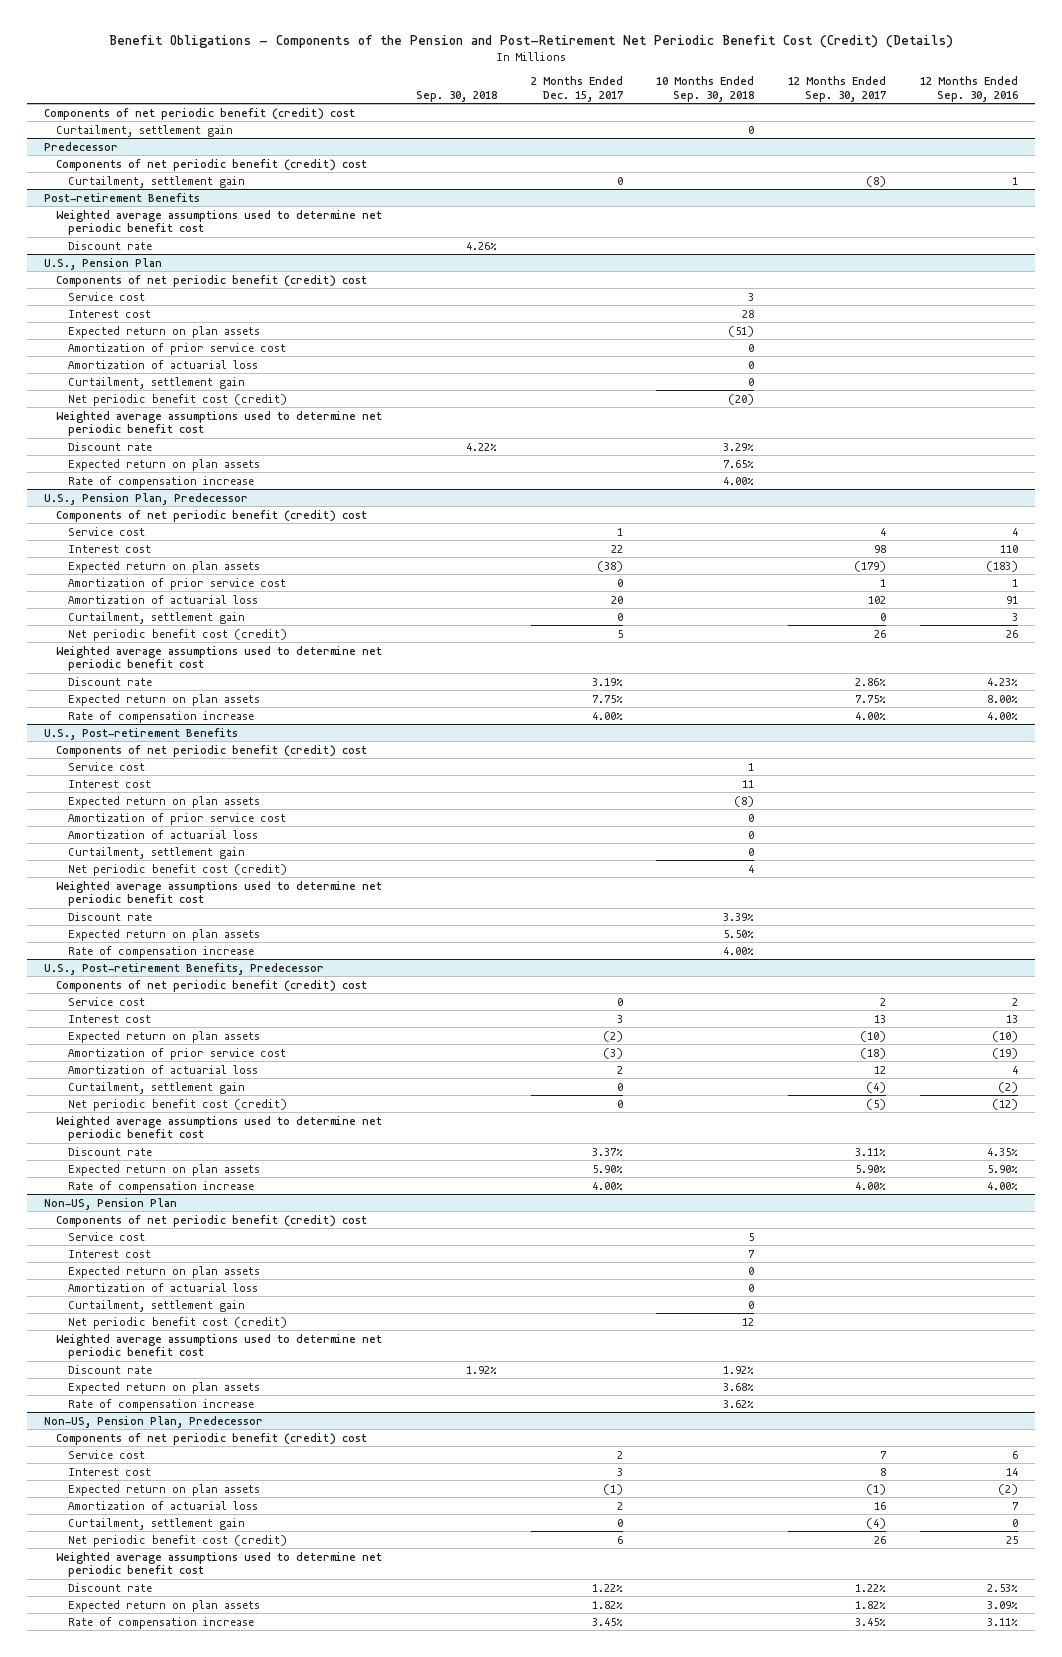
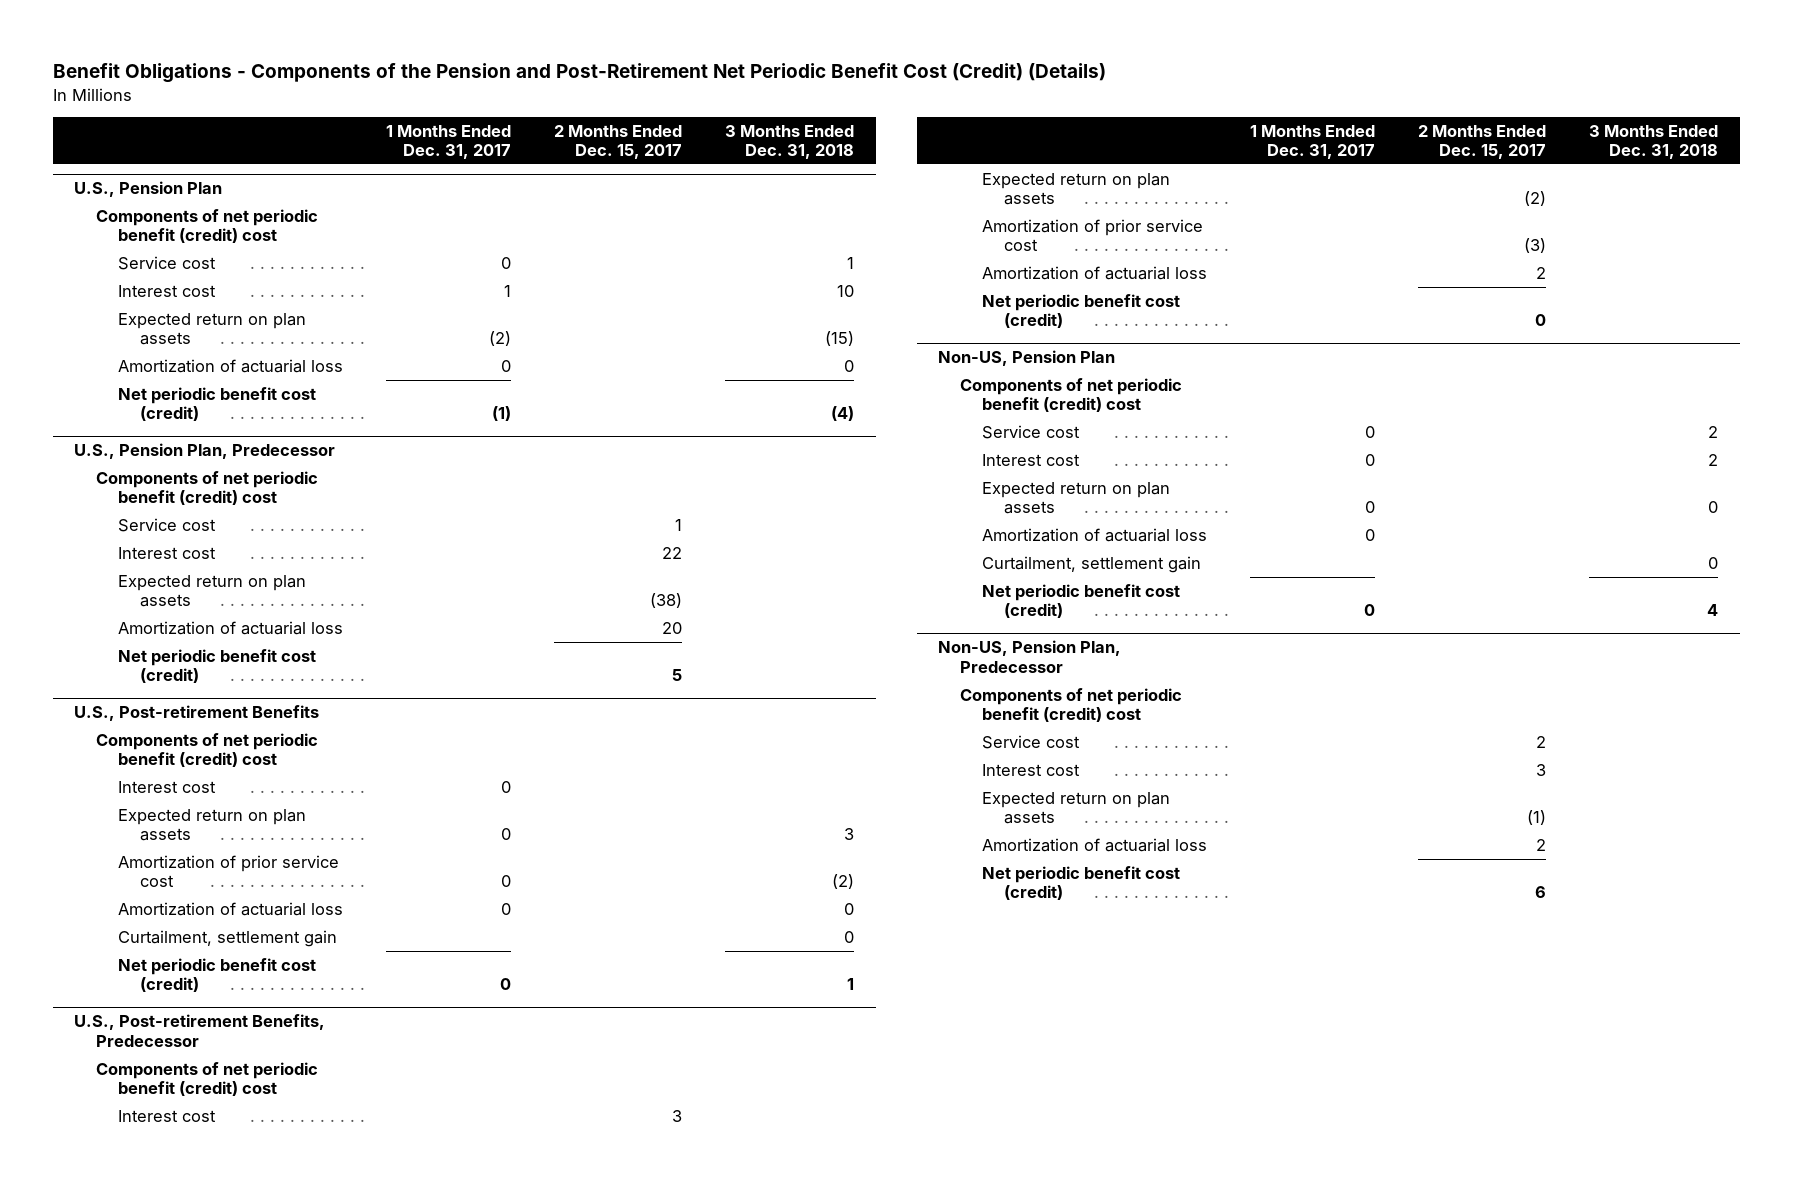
- | Sep. 30, 2018 | 2 Months Ended Dec. 15, 2017 | 10 Months Ended Sep. 30, 2018 | 12 Months Ended Sep. 30, 2017 | 12 Months Ended Sep. 30, 2016
+ | 1 Months Ended Dec. 31, 2017 | 2 Months Ended Dec. 15, 2017 | 3 Months Ended Dec. 31, 2018
- Components of net periodic benefit (credit) cost
- Curtailment, settlement gain | | | 0 | |
- Predecessor
- Components of net periodic benefit (credit) cost
- Curtailment, settlement gain | | 0 | | (8) | 1
- Post-retirement Benefits
- Weighted average assumptions used to determine net periodic benefit cost
- Discount rate | 4.26% | | | |
@ U.S., Pension Plan
- Amortization of prior service cost | | | 0 | |
- Curtailment, settlement gain | | | 0 | |
- Weighted average assumptions used to determine net periodic benefit cost
- Discount rate | 4.22% | | 3.29% | |
- Expected return on plan assets | | | 7.65% | |
- Rate of compensation increase | | | 4.00% | |
@ U.S., Pension Plan, Predecessor
- Amortization of prior service cost | | 0 | | 1 | 1
- Curtailment, settlement gain | | 0 | | 0 | 3
- Weighted average assumptions used to determine net periodic benefit cost
- Discount rate | | 3.19% | | 2.86% | 4.23%
- Expected return on plan assets | | 7.75% | | 7.75% | 8.00%
- Rate of compensation increase | | 4.00% | | 4.00% | 4.00%
@ U.S., Post-retirement Benefits
- Service cost | | | 1 | |
- Weighted average assumptions used to determine net periodic benefit cost
- Discount rate | | | 3.39% | |
- Expected return on plan assets | | | 5.50% | |
- Rate of compensation increase | | | 4.00% | |
@ U.S., Post-retirement Benefits, Predecessor
- Service cost | | 0 | | 2 | 2
- Curtailment, settlement gain | | 0 | | (4) | (2)
- Weighted average assumptions used to determine net periodic benefit cost
- Discount rate | | 3.37% | | 3.11% | 4.35%
- Expected return on plan assets | | 5.90% | | 5.90% | 5.90%
- Rate of compensation increase | | 4.00% | | 4.00% | 4.00%
@ Non-US, Pension Plan
- Weighted average assumptions used to determine net periodic benefit cost
- Discount rate | 1.92% | | 1.92% | |
- Expected return on plan assets | | | 3.68% | |
- Rate of compensation increase | | | 3.62% | |
@ Non-US, Pension Plan, Predecessor
- Curtailment, settlement gain | | 0 | | (4) | 0
- Weighted average assumptions used to determine net periodic benefit cost
- Discount rate | | 1.22% | | 1.22% | 2.53%
- Expected return on plan assets | | 1.82% | | 1.82% | 3.09%
- Rate of compensation increase | | 3.45% | | 3.45% | 3.11%

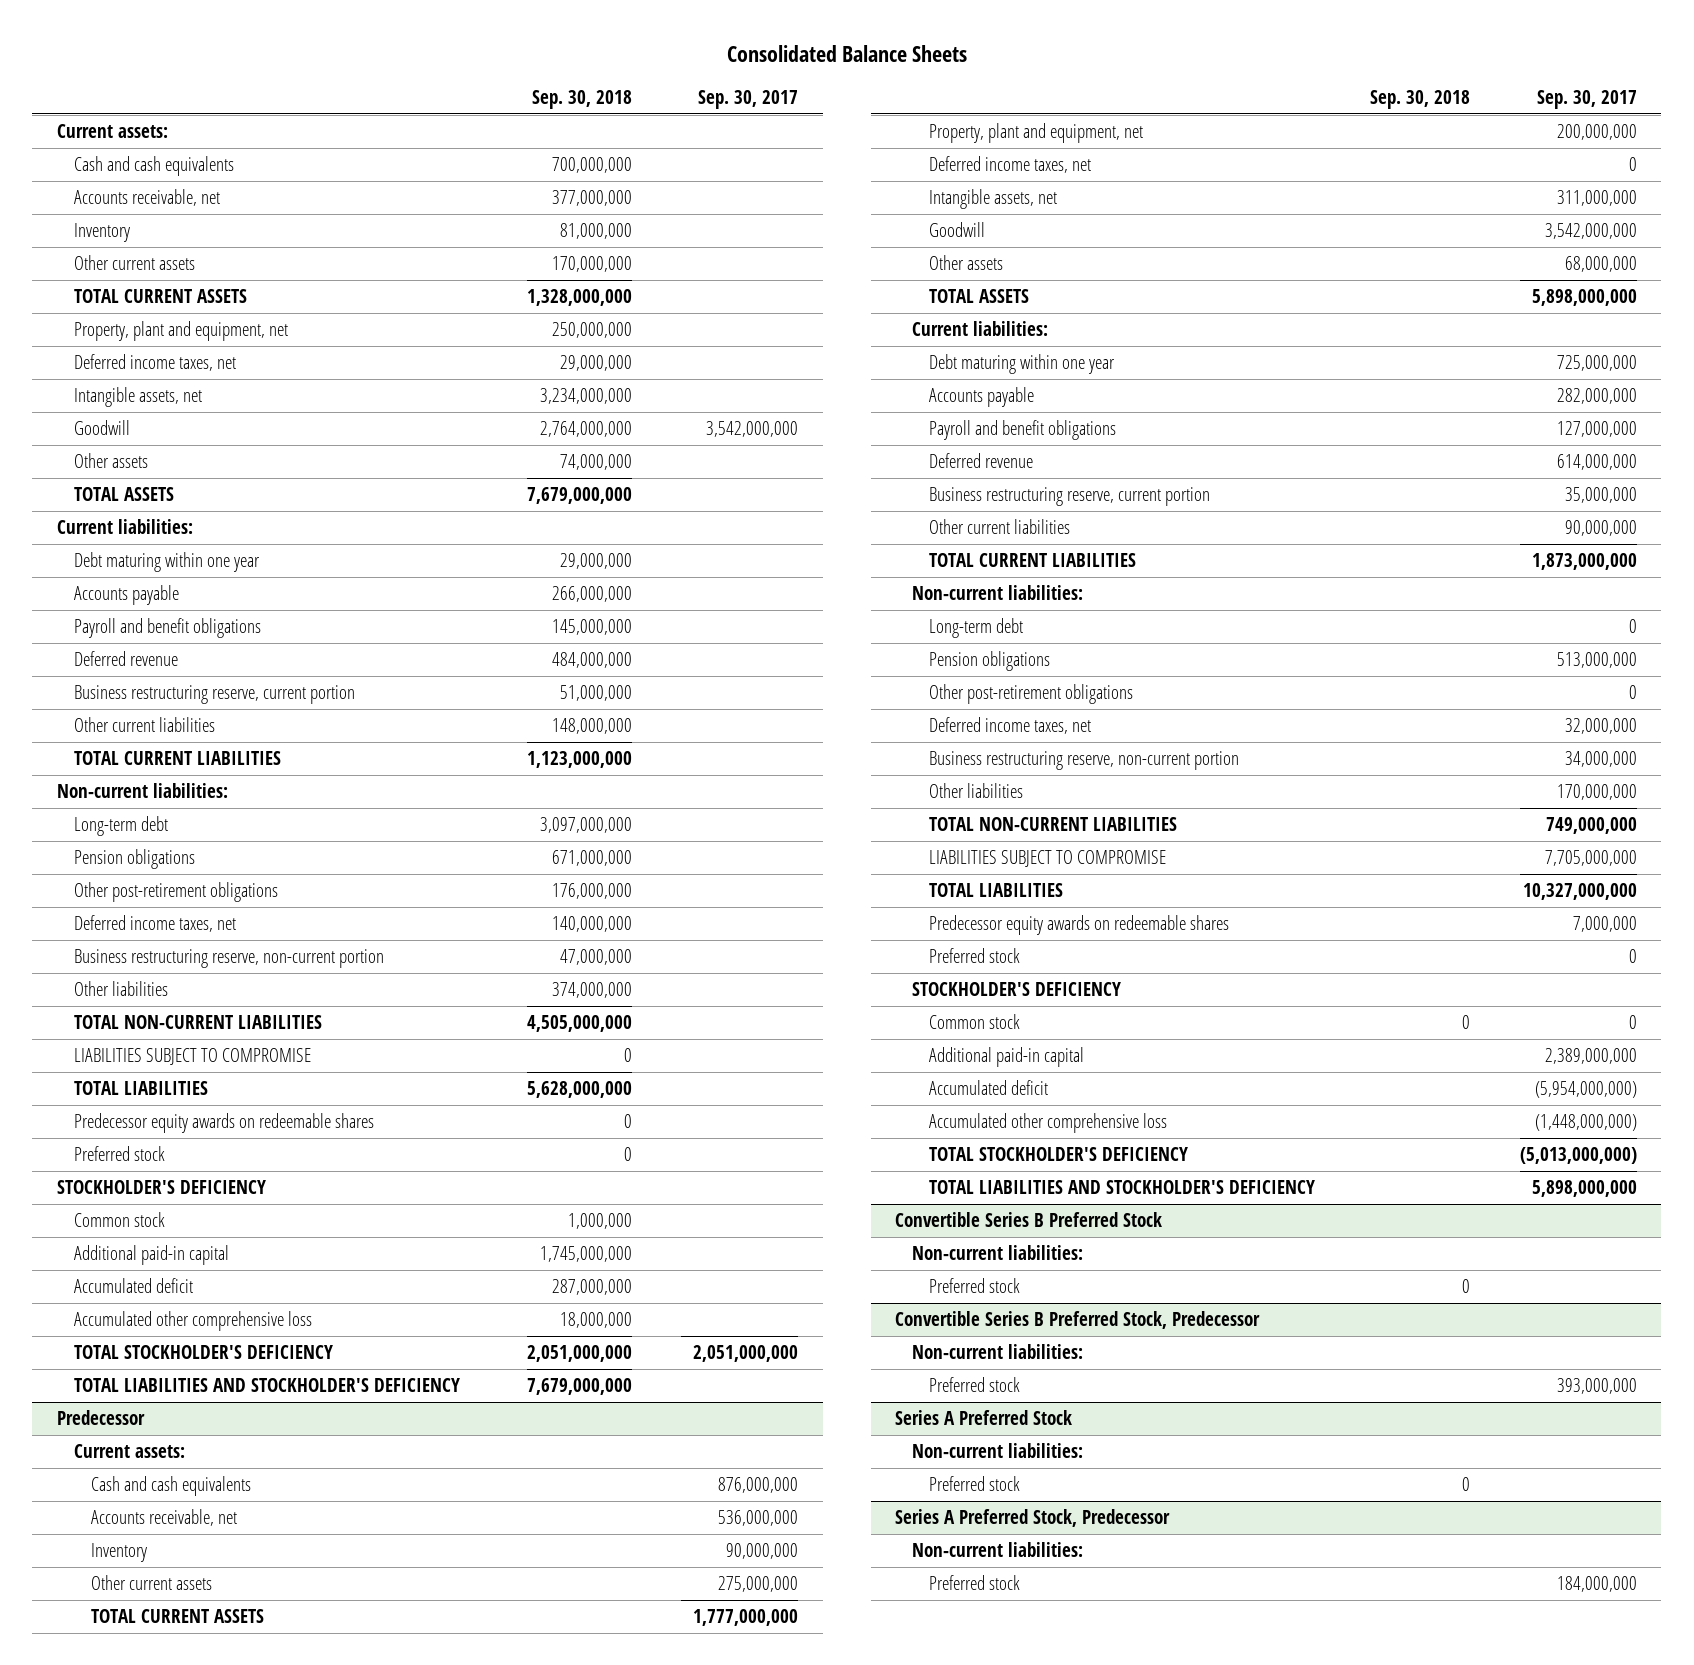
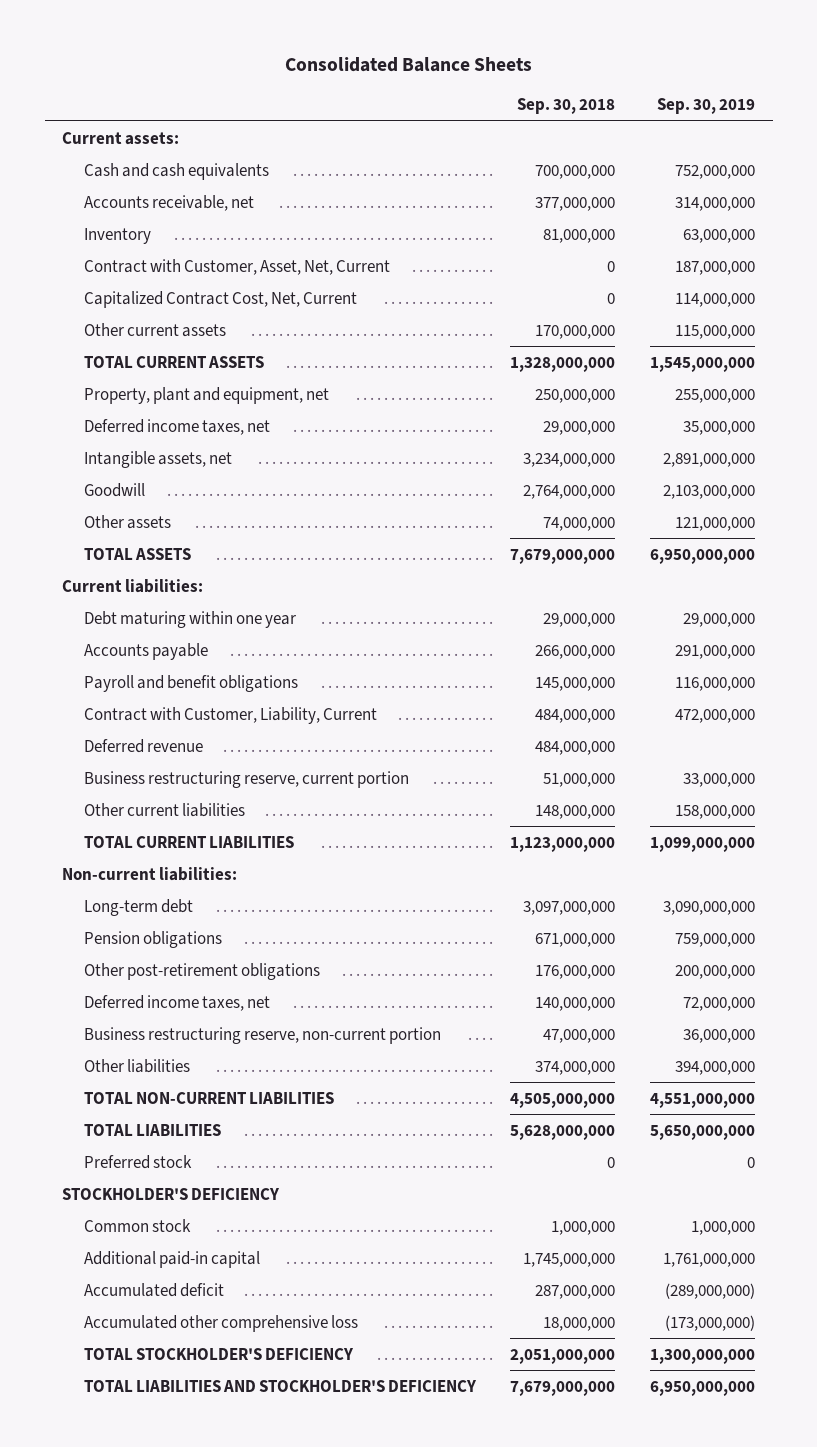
- | Sep. 30, 2018 | Sep. 30, 2017
+ | Sep. 30, 2018 | Sep. 30, 2019
+ Contract with Customer, Asset, Net, Current | 0 | 187,000,000
+ Capitalized Contract Cost, Net, Current | 0 | 114,000,000
+ Contract with Customer, Liability, Current | 484,000,000 | 472,000,000
- LIABILITIES SUBJECT TO COMPROMISE | 0 |
- Predecessor equity awards on redeemable shares | 0 |
- Predecessor
- Current assets:
- Cash and cash equivalents | | 876,000,000
- Accounts receivable, net | | 536,000,000
- Inventory | | 90,000,000
- Other current assets | | 275,000,000
- TOTAL CURRENT ASSETS | | 1,777,000,000
- Property, plant and equipment, net | | 200,000,000
- Deferred income taxes, net | | 0
- Intangible assets, net | | 311,000,000
- Goodwill | | 3,542,000,000
- Other assets | | 68,000,000
- TOTAL ASSETS | | 5,898,000,000
- Current liabilities:
- Debt maturing within one year | | 725,000,000
- Accounts payable | | 282,000,000
- Payroll and benefit obligations | | 127,000,000
- Deferred revenue | | 614,000,000
- Business restructuring reserve, current portion | | 35,000,000
- Other current liabilities | | 90,000,000
- TOTAL CURRENT LIABILITIES | | 1,873,000,000
- Non-current liabilities:
- Long-term debt | | 0
- Pension obligations | | 513,000,000
- Other post-retirement obligations | | 0
- Deferred income taxes, net | | 32,000,000
- Business restructuring reserve, non-current portion | | 34,000,000
- Other liabilities | | 170,000,000
- TOTAL NON-CURRENT LIABILITIES | | 749,000,000
- LIABILITIES SUBJECT TO COMPROMISE | | 7,705,000,000
- TOTAL LIABILITIES | | 10,327,000,000
- Predecessor equity awards on redeemable shares | | 7,000,000
- Preferred stock | | 0
- STOCKHOLDER'S DEFICIENCY
- Common stock | 0 | 0
- Additional paid-in capital | | 2,389,000,000
- Accumulated deficit | | (5,954,000,000)
- Accumulated other comprehensive loss | | (1,448,000,000)
- TOTAL STOCKHOLDER'S DEFICIENCY | | (5,013,000,000)
- TOTAL LIABILITIES AND STOCKHOLDER'S DEFICIENCY | | 5,898,000,000
- Convertible Series B Preferred Stock
- Non-current liabilities:
- Preferred stock | 0 |
- Convertible Series B Preferred Stock, Predecessor
- Non-current liabilities:
- Preferred stock | | 393,000,000
- Series A Preferred Stock
- Non-current liabilities:
- Preferred stock | 0 |
- Series A Preferred Stock, Predecessor
- Non-current liabilities:
- Preferred stock | | 184,000,000

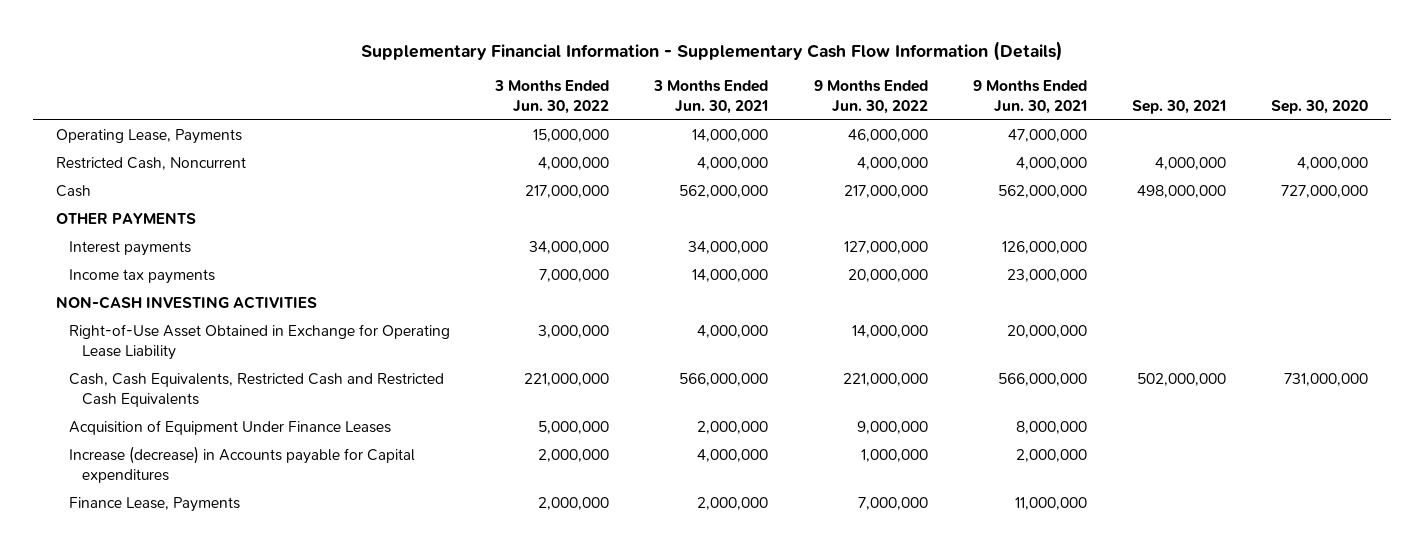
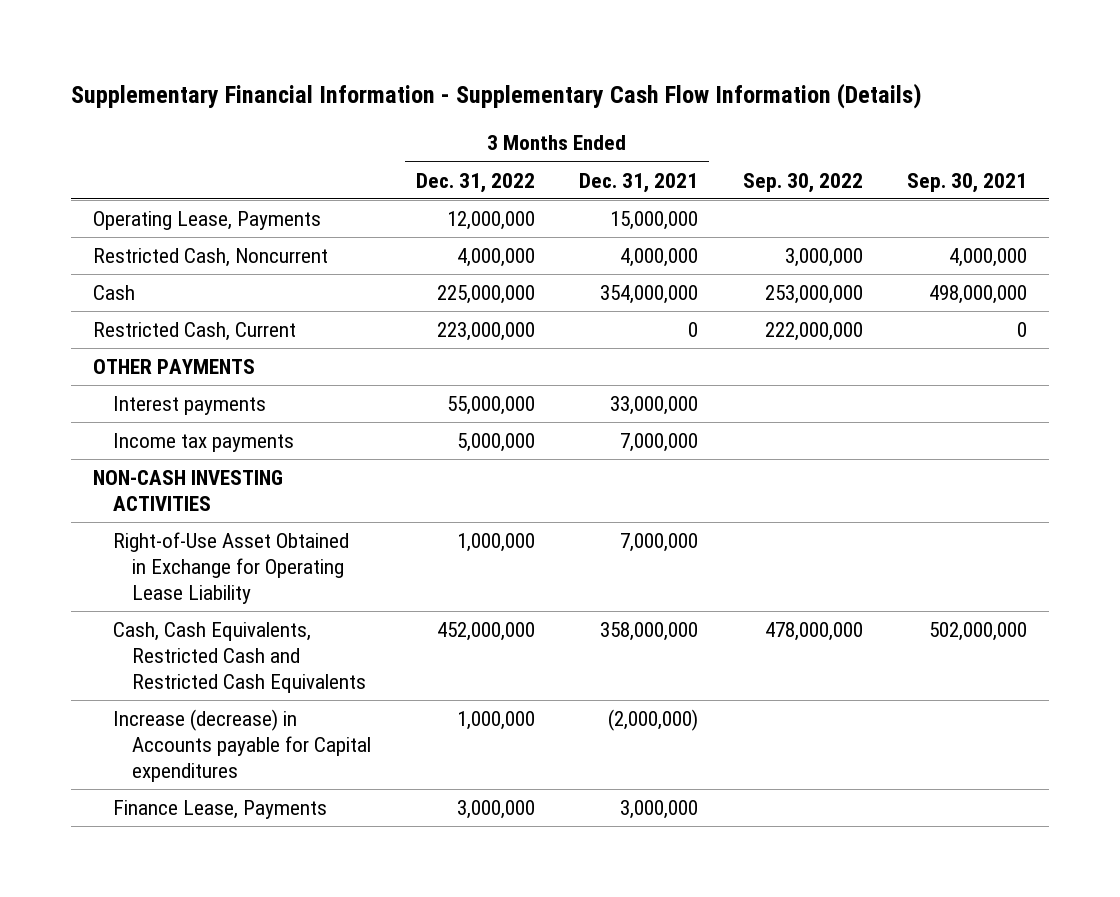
- | 3 Months Ended Jun. 30, 2022 | 3 Months Ended Jun. 30, 2021 | 9 Months Ended Jun. 30, 2022 | 9 Months Ended Jun. 30, 2021 | Sep. 30, 2021 | Sep. 30, 2020
+ | 3 Months Ended Dec. 31, 2022 | 3 Months Ended Dec. 31, 2021 | Sep. 30, 2022 | Sep. 30, 2021
+ Restricted Cash, Current | 223,000,000 | 0 | 222,000,000 | 0
- Acquisition of Equipment Under Finance Leases | 5,000,000 | 2,000,000 | 9,000,000 | 8,000,000 | |

